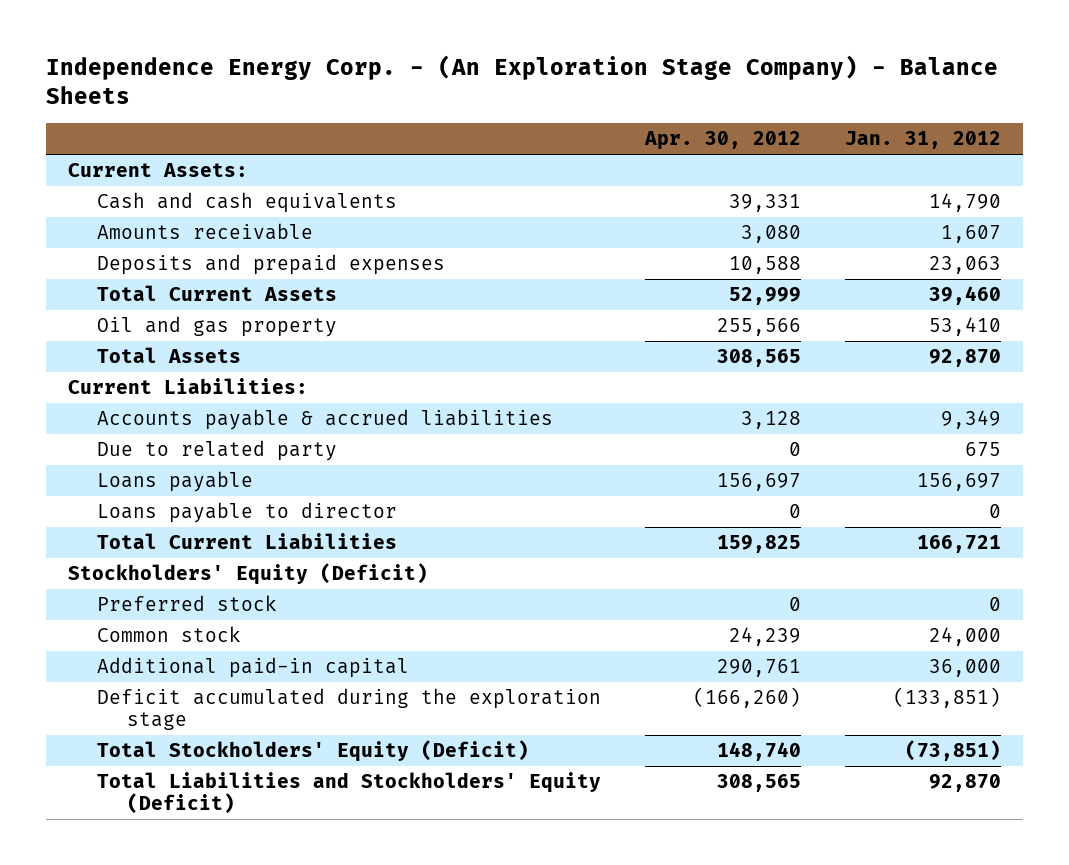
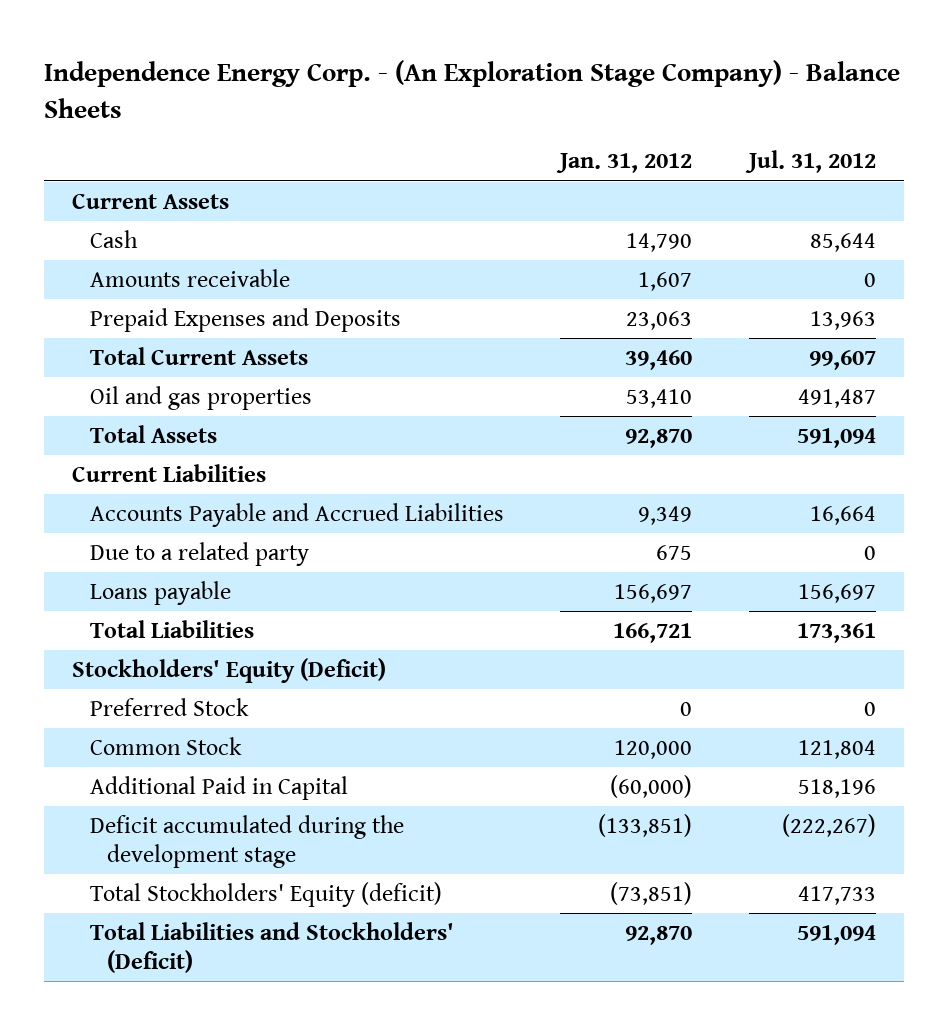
- | Apr. 30, 2012 | Jan. 31, 2012
+ | Jan. 31, 2012 | Jul. 31, 2012
- Current Assets:
- Cash and cash equivalents | 39,331 | 14,790
+ Current Assets
+ Cash | 14,790 | 85,644
- Deposits and prepaid expenses | 10,588 | 23,063
+ Prepaid Expenses and Deposits | 23,063 | 13,963
- Oil and gas property | 255,566 | 53,410
+ Oil and gas properties | 53,410 | 491,487
- Current Liabilities:
- Accounts payable & accrued liabilities | 3,128 | 9,349
- Due to related party | 0 | 675
+ Current Liabilities
+ Accounts Payable and Accrued Liabilities | 9,349 | 16,664
+ Due to a related party | 675 | 0
- Loans payable to director | 0 | 0
- Total Current Liabilities | 159,825 | 166,721
+ Total Liabilities | 166,721 | 173,361
- Preferred stock | 0 | 0
- Common stock | 24,239 | 24,000
- Additional paid-in capital | 290,761 | 36,000
- Deficit accumulated during the exploration stage | (166,260) | (133,851)
- Total Stockholders' Equity (Deficit) | 148,740 | (73,851)
- Total Liabilities and Stockholders' Equity (Deficit) | 308,565 | 92,870
+ Preferred Stock | 0 | 0
+ Common Stock | 120,000 | 121,804
+ Additional Paid in Capital | (60,000) | 518,196
+ Deficit accumulated during the development stage | (133,851) | (222,267)
+ Total Stockholders' Equity (deficit) | (73,851) | 417,733
+ Total Liabilities and Stockholders' (Deficit) | 92,870 | 591,094

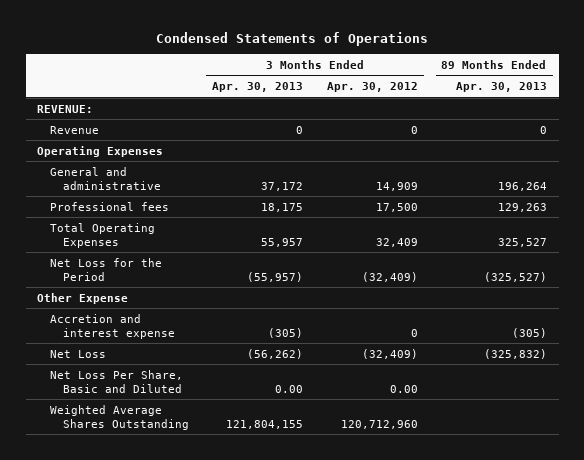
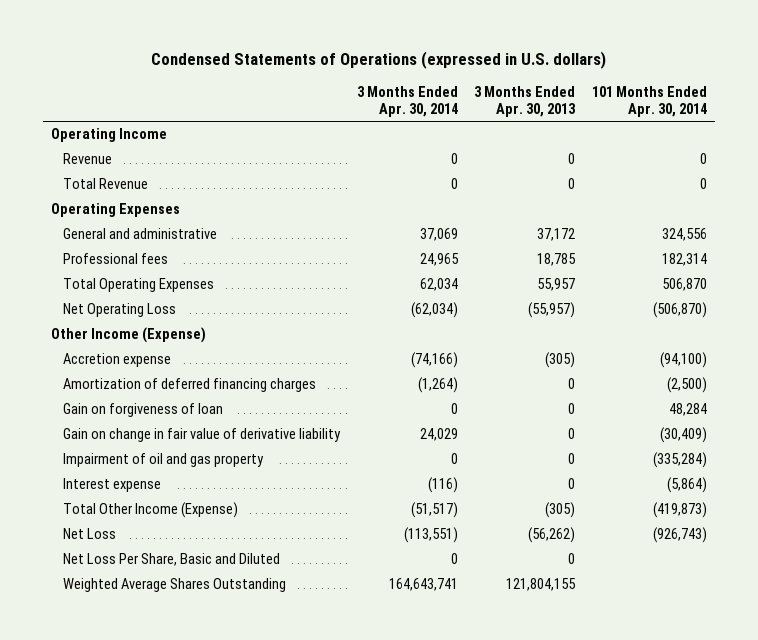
- Condensed Statements of Operations
+ Condensed Statements of Operations (expressed in U.S. dollars)
- | 3 Months Ended Apr. 30, 2013 | 3 Months Ended Apr. 30, 2012 | 89 Months Ended Apr. 30, 2013
+ | 3 Months Ended Apr. 30, 2014 | 3 Months Ended Apr. 30, 2013 | 101 Months Ended Apr. 30, 2014
- REVENUE:
+ Operating Income
+ Total Revenue | 0 | 0 | 0
- Professional fees | 18,175 | 17,500 | 129,263
+ Professional fees | 24,965 | 18,785 | 182,314
- Net Loss for the Period | (55,957) | (32,409) | (325,527)
- Other Expense
- Accretion and interest expense | (305) | 0 | (305)
+ Net Operating Loss | (62,034) | (55,957) | (506,870)
+ Other Income (Expense)
+ Accretion expense | (74,166) | (305) | (94,100)
+ Amortization of deferred financing charges | (1,264) | 0 | (2,500)
+ Gain on forgiveness of loan | 0 | 0 | 48,284
+ Gain on change in fair value of derivative liability | 24,029 | 0 | (30,409)
+ Impairment of oil and gas property | 0 | 0 | (335,284)
+ Interest expense | (116) | 0 | (5,864)
+ Total Other Income (Expense) | (51,517) | (305) | (419,873)
- Net Loss Per Share, Basic and Diluted | 0.00 | 0.00 |
+ Net Loss Per Share, Basic and Diluted | 0 | 0 |

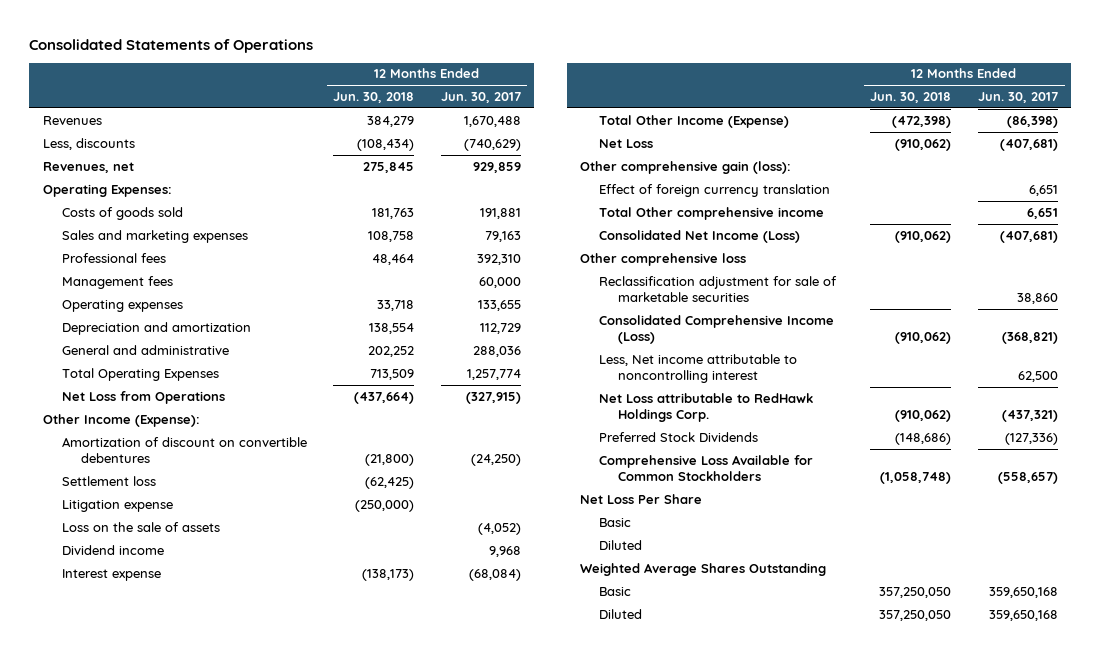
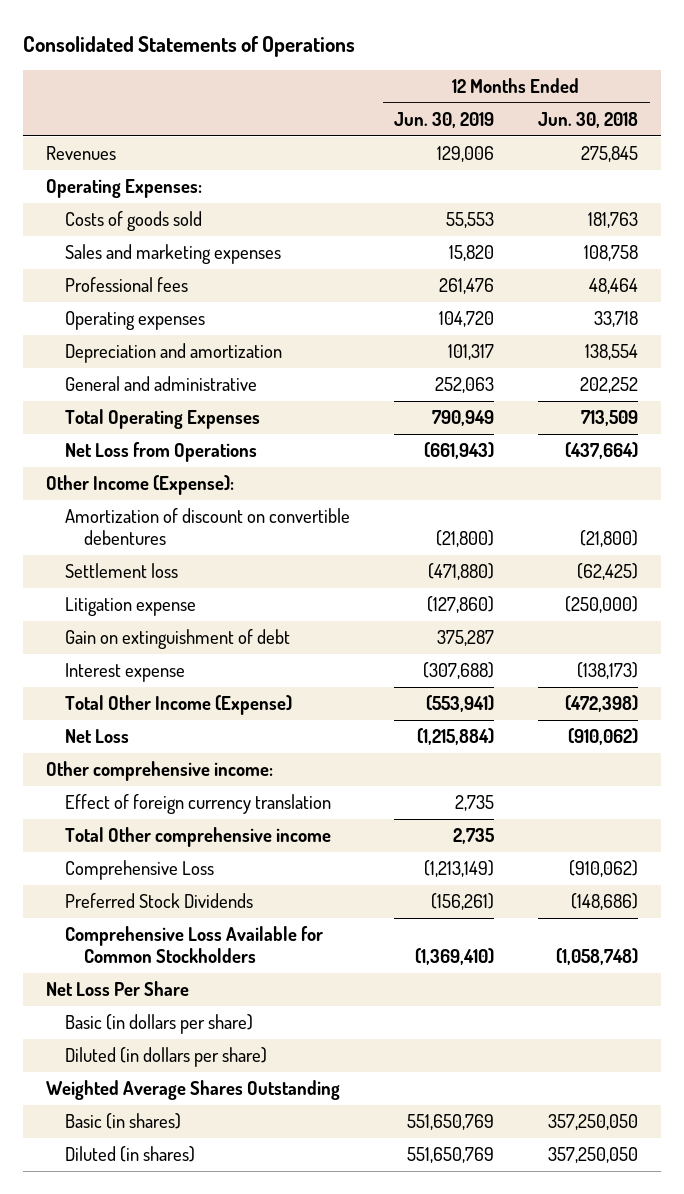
- | 12 Months Ended Jun. 30, 2018 | 12 Months Ended Jun. 30, 2017
+ | 12 Months Ended Jun. 30, 2019 | 12 Months Ended Jun. 30, 2018
- Revenues | 384,279 | 1,670,488
- Less, discounts | (108,434) | (740,629)
- Revenues, net | 275,845 | 929,859
+ Revenues | 129,006 | 275,845
- Management fees | | 60,000
- Loss on the sale of assets | | (4,052)
- Dividend income | | 9,968
+ Gain on extinguishment of debt | 375,287 |
- Other comprehensive gain (loss):
+ Other comprehensive income:
- Consolidated Net Income (Loss) | (910,062) | (407,681)
- Other comprehensive loss
- Reclassification adjustment for sale of marketable securities | | 38,860
- Consolidated Comprehensive Income (Loss) | (910,062) | (368,821)
- Less, Net income attributable to noncontrolling interest | | 62,500
- Net Loss attributable to RedHawk Holdings Corp. | (910,062) | (437,321)
+ Comprehensive Loss | (1,213,149) | (910,062)
- Basic
- Diluted
+ Basic (in dollars per share)
+ Diluted (in dollars per share)
- Basic | 357,250,050 | 359,650,168
- Diluted | 357,250,050 | 359,650,168
+ Basic (in shares) | 551,650,769 | 357,250,050
+ Diluted (in shares) | 551,650,769 | 357,250,050

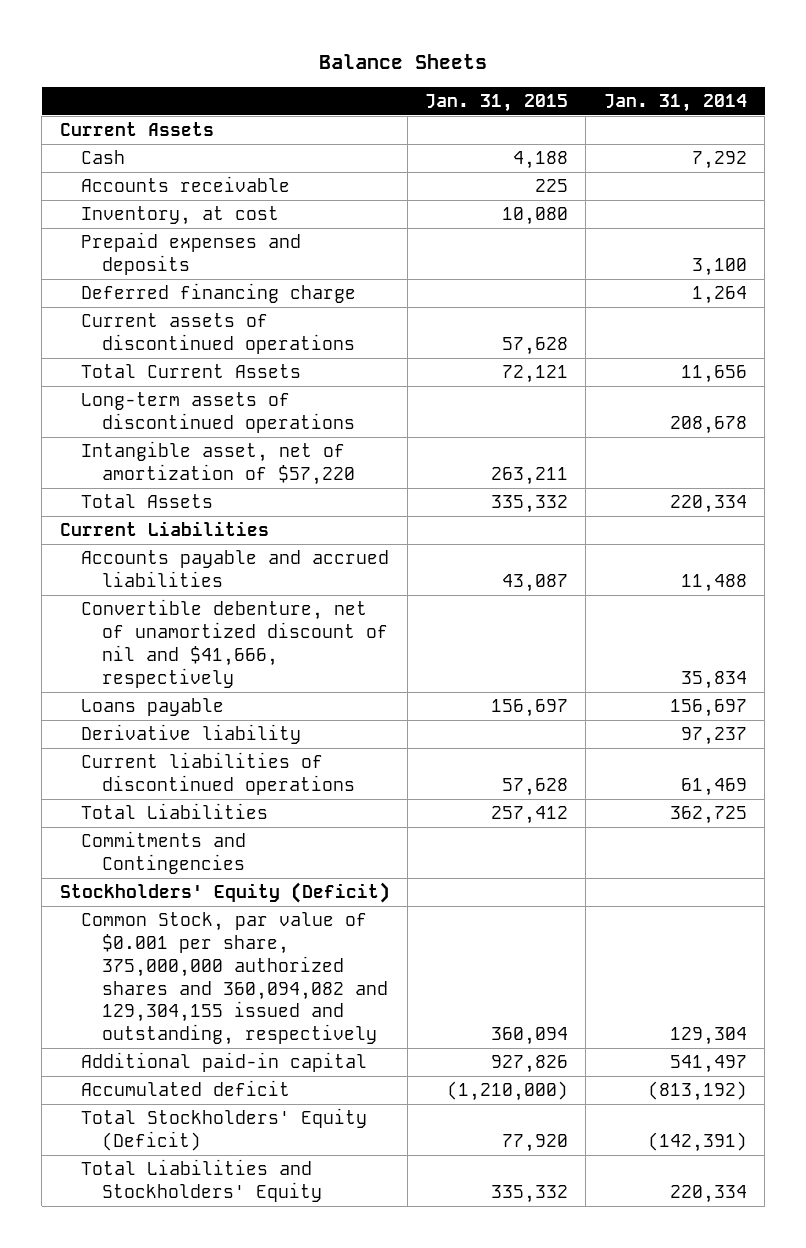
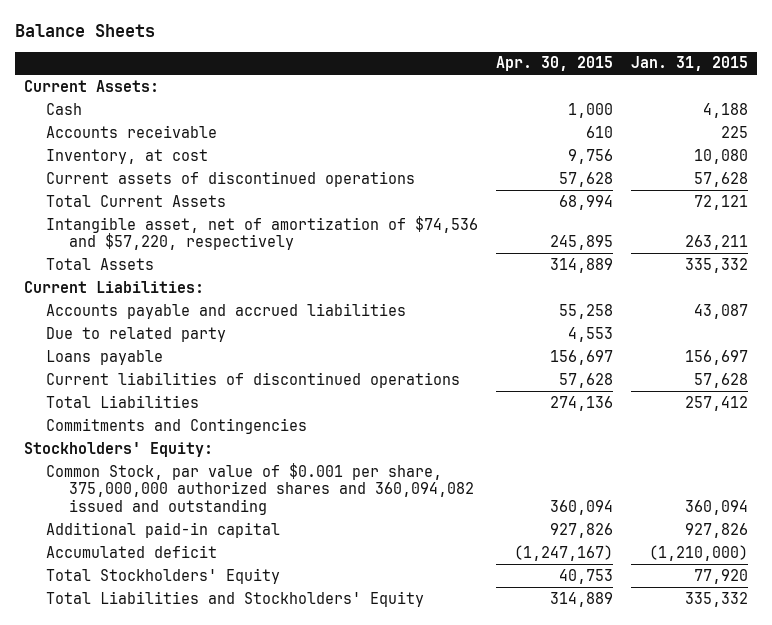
- | Jan. 31, 2015 | Jan. 31, 2014
+ | Apr. 30, 2015 | Jan. 31, 2015
- Current Assets
+ Current Assets:
- Prepaid expenses and deposits | | 3,100
- Deferred financing charge | | 1,264
- Long-term assets of discontinued operations | | 208,678
- Intangible asset, net of amortization of $57,220 | 263,211 |
+ Intangible asset, net of amortization of $74,536 and $57,220, respectively | 245,895 | 263,211
- Current Liabilities
+ Current Liabilities:
- Convertible debenture, net of unamortized discount of nil and $41,666, respectively | | 35,834
+ Due to related party | 4,553 |
- Derivative liability | | 97,237
- Stockholders' Equity (Deficit)
- Common Stock, par value of $0.001 per share, 375,000,000 authorized shares and 360,094,082 and 129,304,155 issued and outstanding, respectively | 360,094 | 129,304
+ Stockholders' Equity:
+ Common Stock, par value of $0.001 per share, 375,000,000 authorized shares and 360,094,082 issued and outstanding | 360,094 | 360,094
- Total Stockholders' Equity (Deficit) | 77,920 | (142,391)
+ Total Stockholders' Equity | 40,753 | 77,920

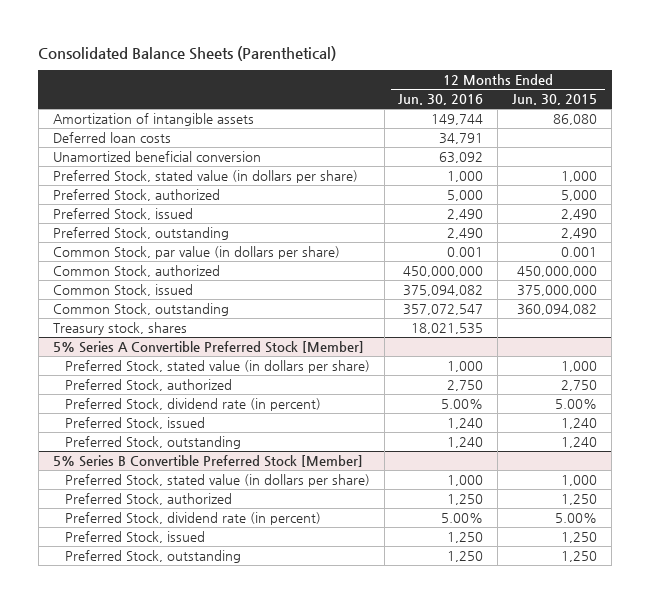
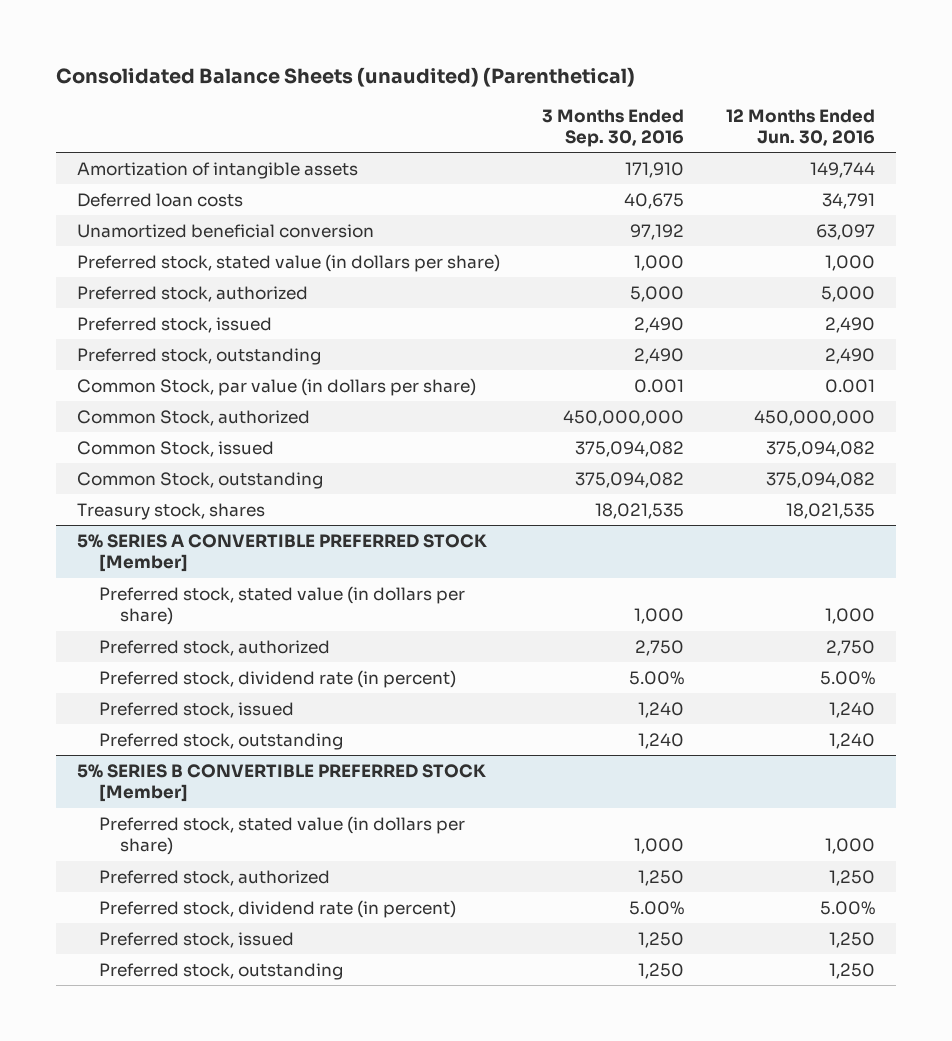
- Consolidated Balance Sheets (Parenthetical)
+ Consolidated Balance Sheets (unaudited) (Parenthetical)
- | 12 Months Ended Jun. 30, 2016 | 12 Months Ended Jun. 30, 2015
+ | 3 Months Ended Sep. 30, 2016 | 12 Months Ended Jun. 30, 2016
- Unamortized beneficial conversion | 63,092 |
- Preferred Stock, stated value (in dollars per share) | 1,000 | 1,000
- Preferred Stock, authorized | 5,000 | 5,000
- Preferred Stock, issued | 2,490 | 2,490
- Preferred Stock, outstanding | 2,490 | 2,490
+ Unamortized beneficial conversion | 97,192 | 63,097
+ Preferred stock, stated value (in dollars per share) | 1,000 | 1,000
+ Preferred stock, authorized | 5,000 | 5,000
+ Preferred stock, issued | 2,490 | 2,490
+ Preferred stock, outstanding | 2,490 | 2,490
- Common Stock, outstanding | 357,072,547 | 360,094,082
+ Common Stock, outstanding | 375,094,082 | 375,094,082
- 5% Series A Convertible Preferred Stock [Member]
- Preferred Stock, stated value (in dollars per share) | 1,000 | 1,000
- Preferred Stock, authorized | 2,750 | 2,750
- Preferred Stock, dividend rate (in percent) | 5.00% | 5.00%
- Preferred Stock, issued | 1,240 | 1,240
- Preferred Stock, outstanding | 1,240 | 1,240
- 5% Series B Convertible Preferred Stock [Member]
- Preferred Stock, stated value (in dollars per share) | 1,000 | 1,000
- Preferred Stock, authorized | 1,250 | 1,250
- Preferred Stock, dividend rate (in percent) | 5.00% | 5.00%
- Preferred Stock, issued | 1,250 | 1,250
- Preferred Stock, outstanding | 1,250 | 1,250
+ 5% SERIES A CONVERTIBLE PREFERRED STOCK [Member]
+ Preferred stock, stated value (in dollars per share) | 1,000 | 1,000
+ Preferred stock, authorized | 2,750 | 2,750
+ Preferred stock, dividend rate (in percent) | 5.00% | 5.00%
+ Preferred stock, issued | 1,240 | 1,240
+ Preferred stock, outstanding | 1,240 | 1,240
+ 5% SERIES B CONVERTIBLE PREFERRED STOCK [Member]
+ Preferred stock, stated value (in dollars per share) | 1,000 | 1,000
+ Preferred stock, authorized | 1,250 | 1,250
+ Preferred stock, dividend rate (in percent) | 5.00% | 5.00%
+ Preferred stock, issued | 1,250 | 1,250
+ Preferred stock, outstanding | 1,250 | 1,250

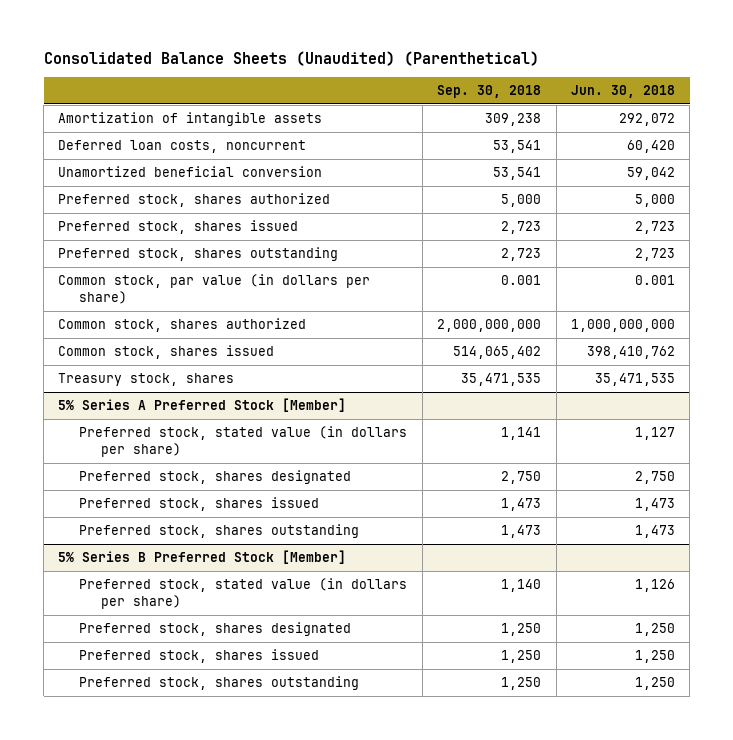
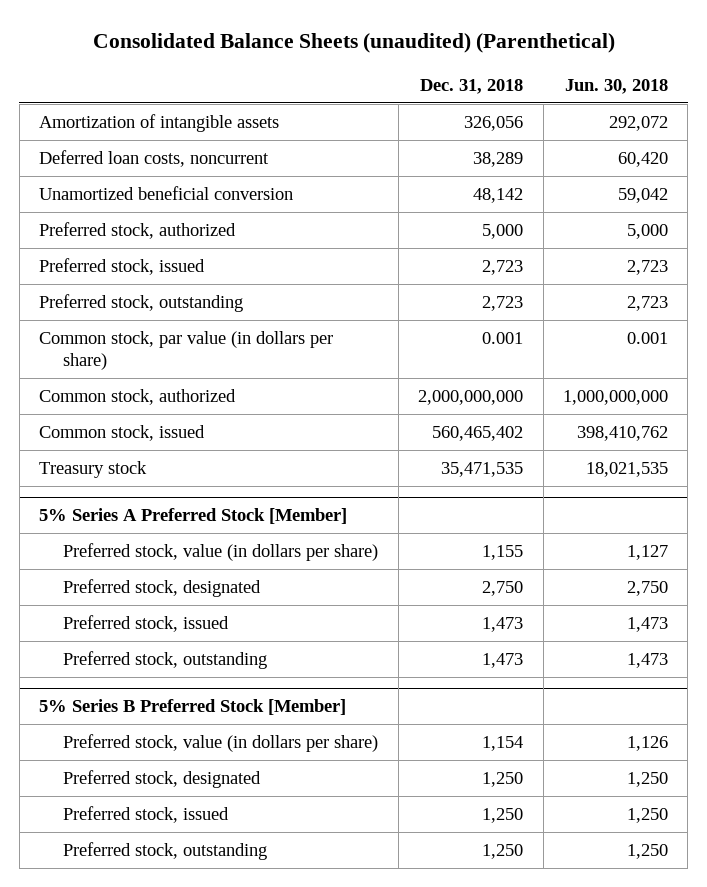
- Consolidated Balance Sheets (Unaudited) (Parenthetical)
+ Consolidated Balance Sheets (unaudited) (Parenthetical)
- | Sep. 30, 2018 | Jun. 30, 2018
+ | Dec. 31, 2018 | Jun. 30, 2018
- Preferred stock, shares authorized | 5,000 | 5,000
- Preferred stock, shares issued | 2,723 | 2,723
- Preferred stock, shares outstanding | 2,723 | 2,723
+ Preferred stock, authorized | 5,000 | 5,000
+ Preferred stock, issued | 2,723 | 2,723
+ Preferred stock, outstanding | 2,723 | 2,723
- Common stock, shares authorized | 2,000,000,000 | 1,000,000,000
- Common stock, shares issued | 514,065,402 | 398,410,762
- Treasury stock, shares | 35,471,535 | 35,471,535
+ Common stock, authorized | 2,000,000,000 | 1,000,000,000
+ Common stock, issued | 560,465,402 | 398,410,762
+ Treasury stock | 35,471,535 | 18,021,535
@ 5% Series A Preferred Stock [Member]
- Preferred stock, stated value (in dollars per share) | 1,141 | 1,127
- Preferred stock, shares designated | 2,750 | 2,750
- Preferred stock, shares issued | 1,473 | 1,473
- Preferred stock, shares outstanding | 1,473 | 1,473
+ Preferred stock, value (in dollars per share) | 1,155 | 1,127
+ Preferred stock, designated | 2,750 | 2,750
+ Preferred stock, issued | 1,473 | 1,473
+ Preferred stock, outstanding | 1,473 | 1,473
@ 5% Series B Preferred Stock [Member]
- Preferred stock, stated value (in dollars per share) | 1,140 | 1,126
- Preferred stock, shares designated | 1,250 | 1,250
- Preferred stock, shares issued | 1,250 | 1,250
- Preferred stock, shares outstanding | 1,250 | 1,250
+ Preferred stock, value (in dollars per share) | 1,154 | 1,126
+ Preferred stock, designated | 1,250 | 1,250
+ Preferred stock, issued | 1,250 | 1,250
+ Preferred stock, outstanding | 1,250 | 1,250

